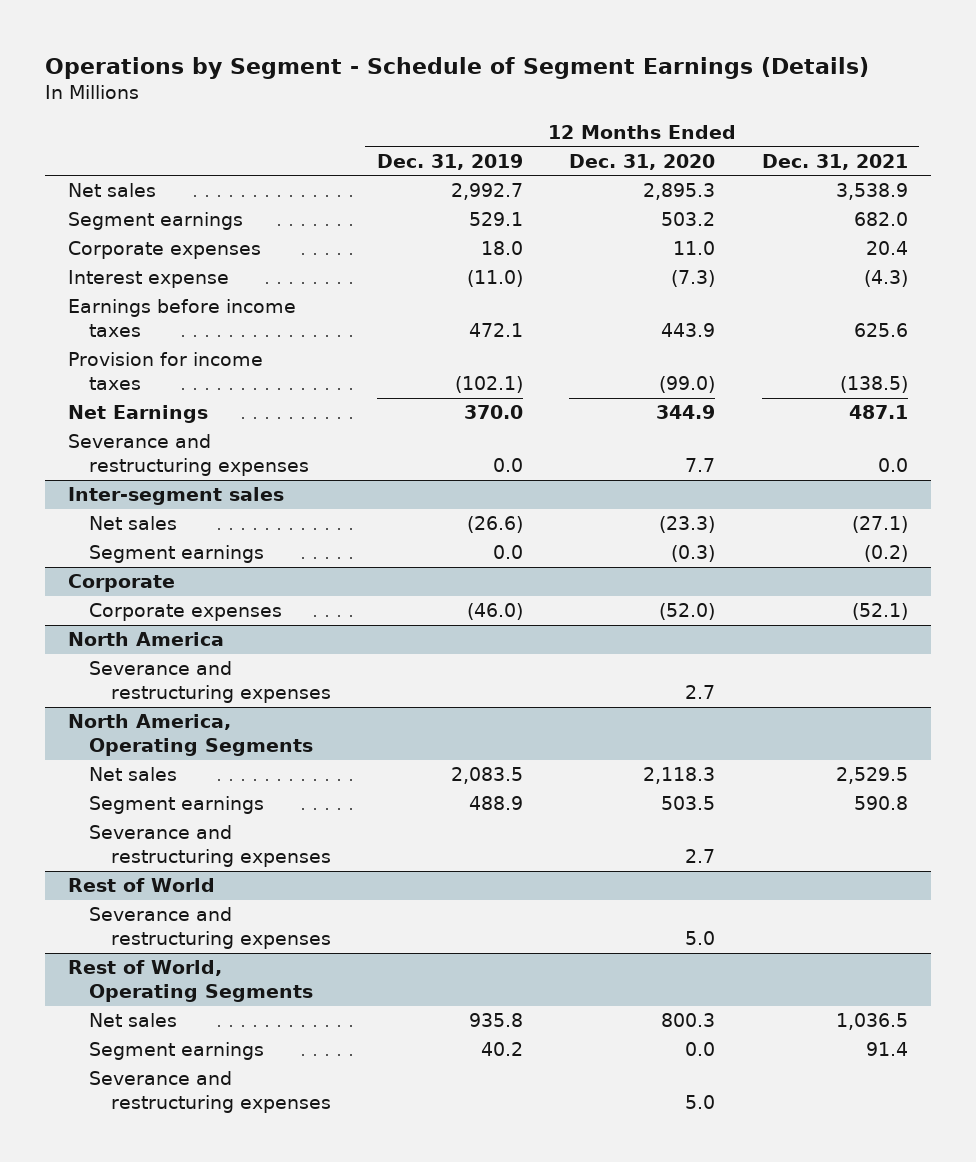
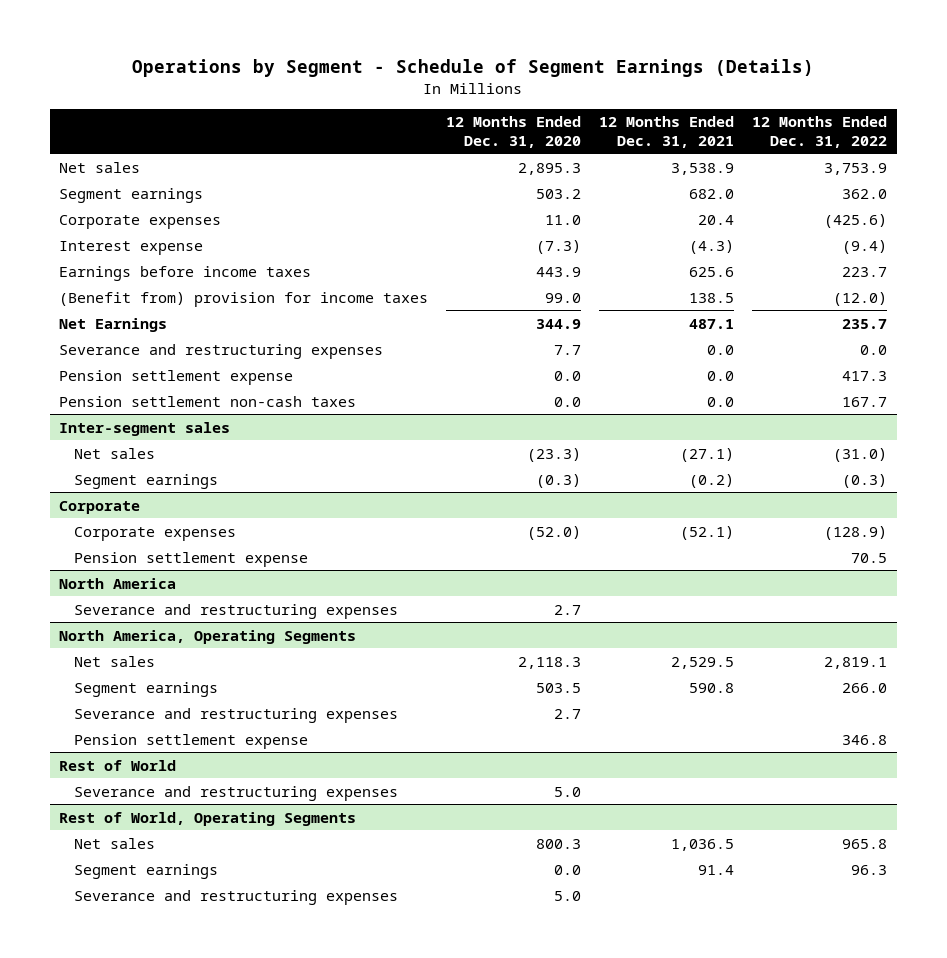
- | 12 Months Ended Dec. 31, 2019 | 12 Months Ended Dec. 31, 2020 | 12 Months Ended Dec. 31, 2021
+ | 12 Months Ended Dec. 31, 2020 | 12 Months Ended Dec. 31, 2021 | 12 Months Ended Dec. 31, 2022
- Provision for income taxes | (102.1) | (99.0) | (138.5)
+ (Benefit from) provision for income taxes | 99.0 | 138.5 | (12.0)
+ Pension settlement expense | 0.0 | 0.0 | 417.3
+ Pension settlement non-cash taxes | 0.0 | 0.0 | 167.7
@ Corporate
+ Pension settlement expense | | | 70.5
@ North America, Operating Segments
+ Pension settlement expense | | | 346.8

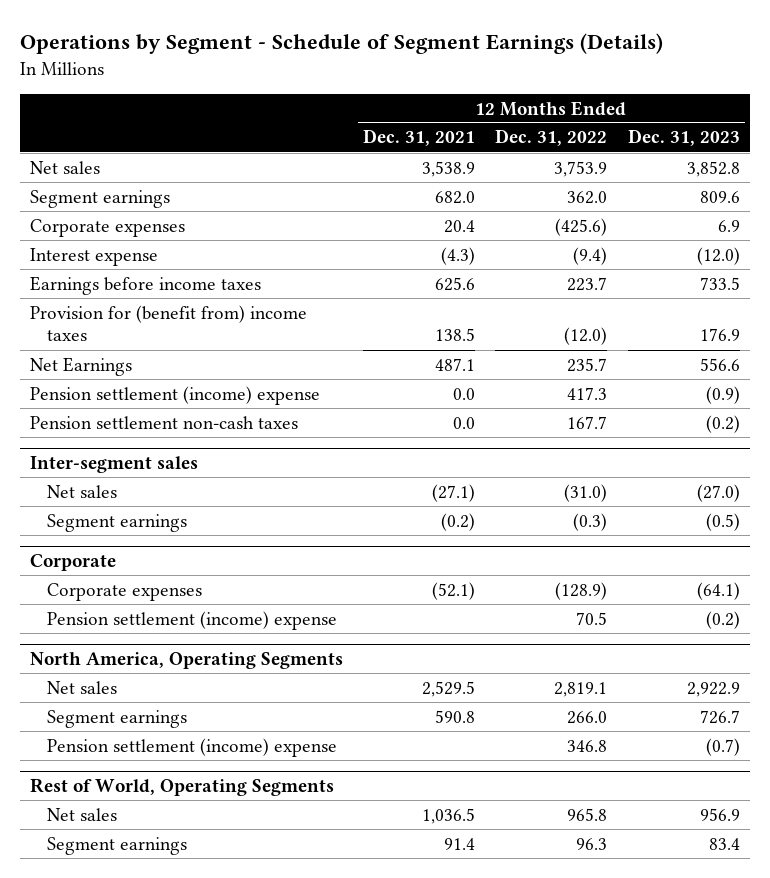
- | 12 Months Ended Dec. 31, 2020 | 12 Months Ended Dec. 31, 2021 | 12 Months Ended Dec. 31, 2022
+ | 12 Months Ended Dec. 31, 2021 | 12 Months Ended Dec. 31, 2022 | 12 Months Ended Dec. 31, 2023
- (Benefit from) provision for income taxes | 99.0 | 138.5 | (12.0)
+ Provision for (benefit from) income taxes | 138.5 | (12.0) | 176.9
- Severance and restructuring expenses | 7.7 | 0.0 | 0.0
- Pension settlement expense | 0.0 | 0.0 | 417.3
+ Pension settlement (income) expense | 0.0 | 417.3 | (0.9)
@ Corporate
- Pension settlement expense | | | 70.5
- North America
- Severance and restructuring expenses | 2.7 | |
@ Corporate
+ Pension settlement (income) expense | | 70.5 | (0.2)
@ North America, Operating Segments
- Severance and restructuring expenses | 2.7 | |
- Pension settlement expense | | | 346.8
- Rest of World
- Severance and restructuring expenses | 5.0 | |
@ North America, Operating Segments
+ Pension settlement (income) expense | | 346.8 | (0.7)
@ Rest of World, Operating Segments
- Severance and restructuring expenses | 5.0 | |

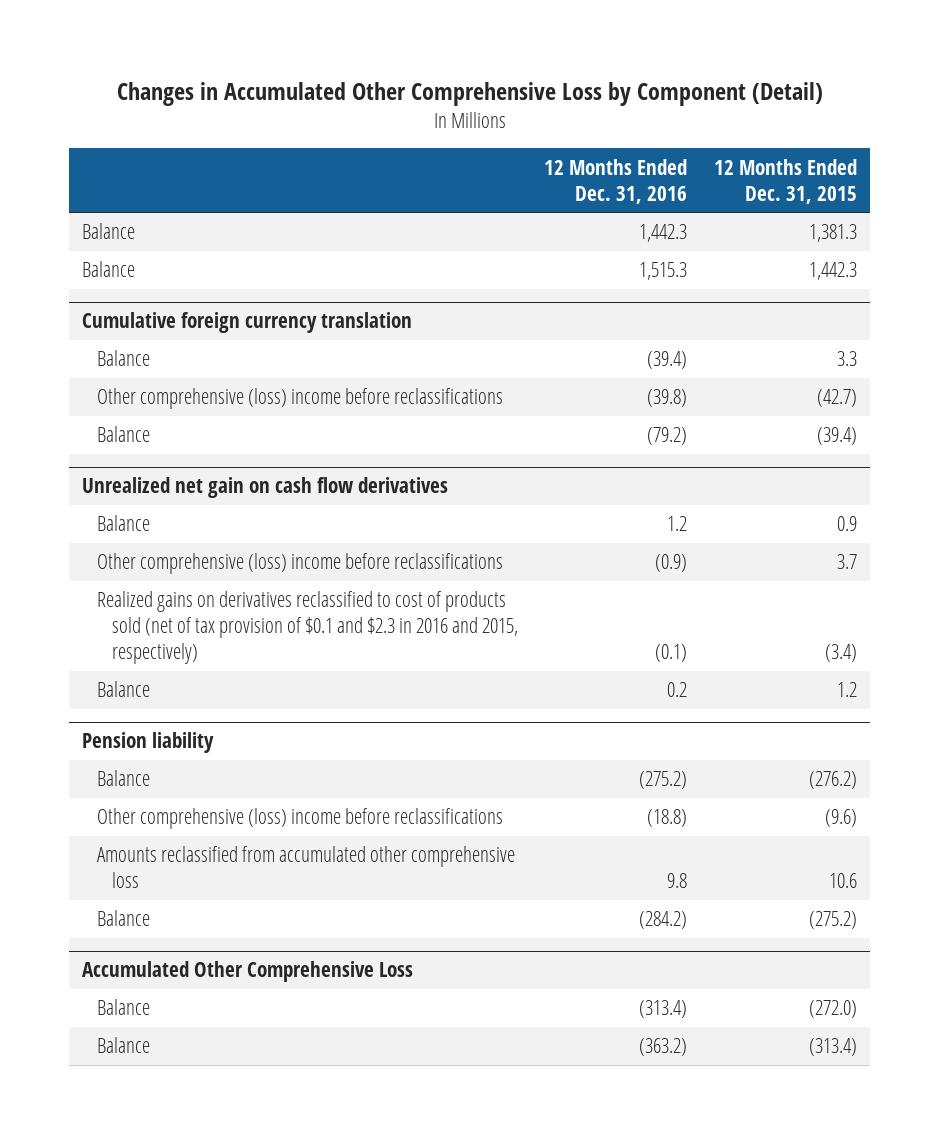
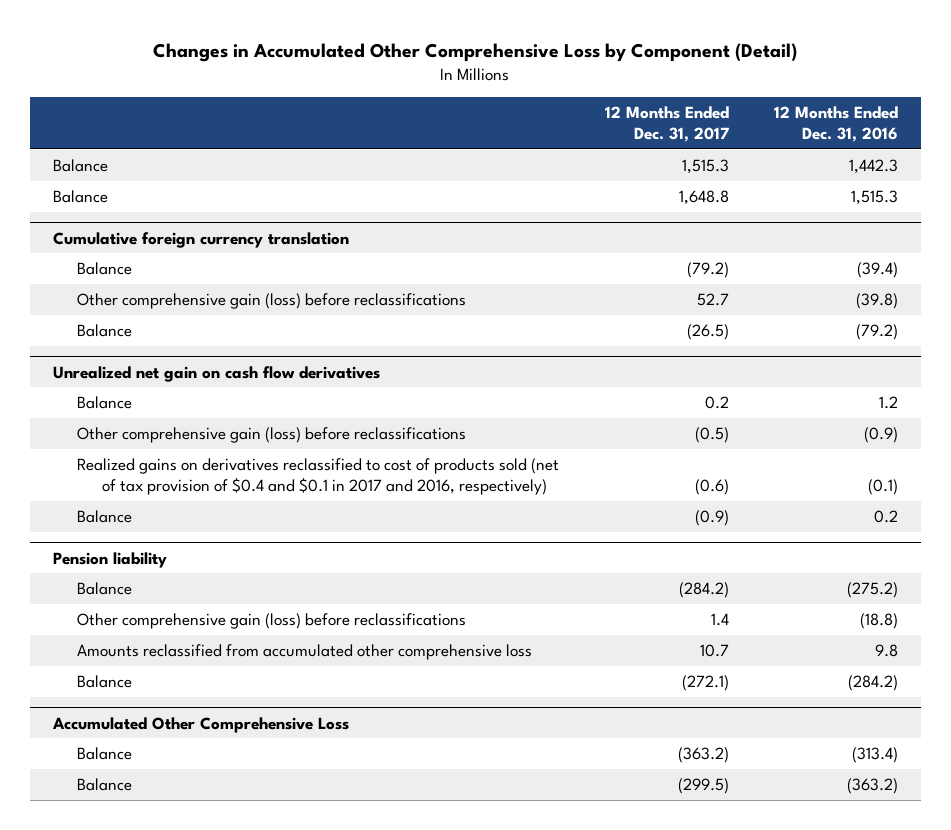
- | 12 Months Ended Dec. 31, 2016 | 12 Months Ended Dec. 31, 2015
+ | 12 Months Ended Dec. 31, 2017 | 12 Months Ended Dec. 31, 2016
@ Cumulative foreign currency translation
- Other comprehensive (loss) income before reclassifications | (39.8) | (42.7)
+ Other comprehensive gain (loss) before reclassifications | 52.7 | (39.8)
@ Unrealized net gain on cash flow derivatives
- Other comprehensive (loss) income before reclassifications | (0.9) | 3.7
- Realized gains on derivatives reclassified to cost of products sold (net of tax provision of $0.1 and $2.3 in 2016 and 2015, respectively) | (0.1) | (3.4)
+ Other comprehensive gain (loss) before reclassifications | (0.5) | (0.9)
+ Realized gains on derivatives reclassified to cost of products sold (net of tax provision of $0.4 and $0.1 in 2017 and 2016, respectively) | (0.6) | (0.1)
@ Pension liability
- Other comprehensive (loss) income before reclassifications | (18.8) | (9.6)
+ Other comprehensive gain (loss) before reclassifications | 1.4 | (18.8)

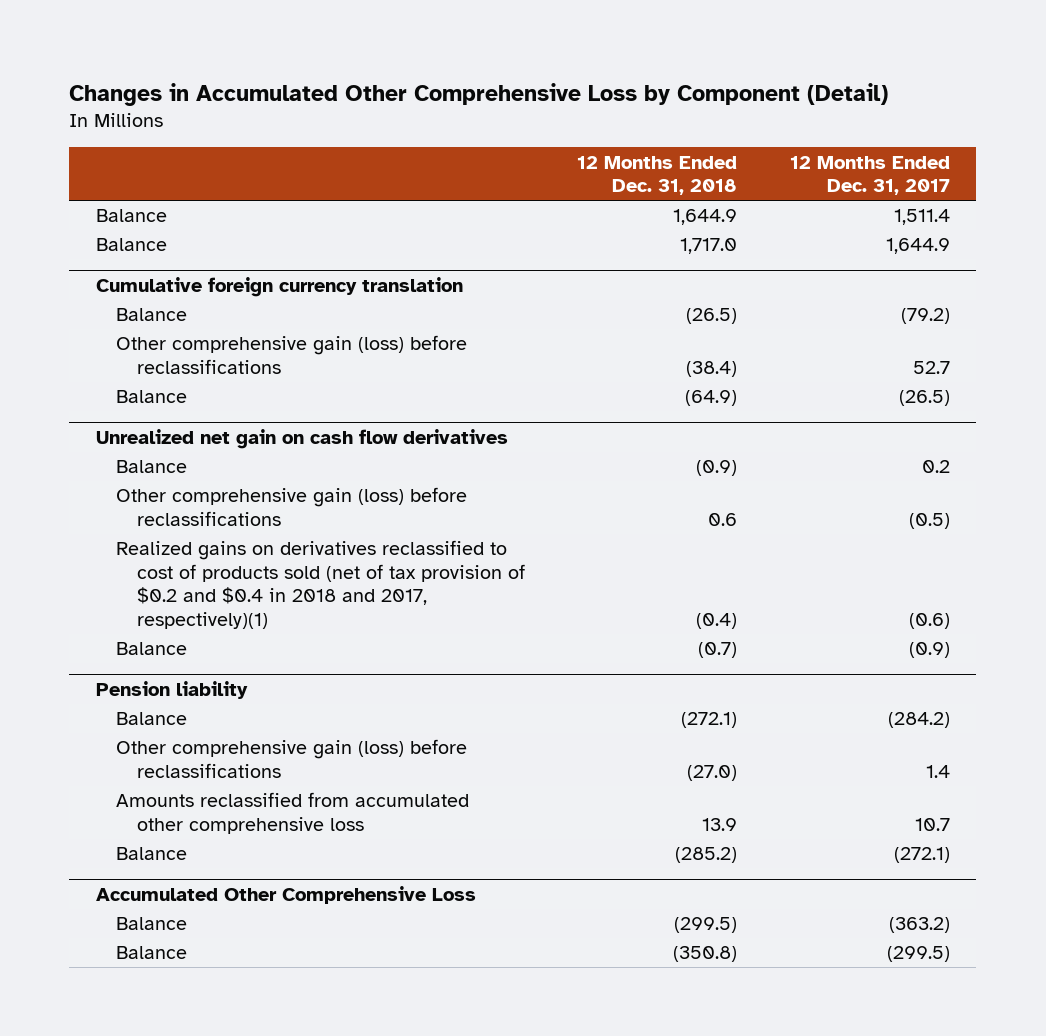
- | 12 Months Ended Dec. 31, 2017 | 12 Months Ended Dec. 31, 2016
+ | 12 Months Ended Dec. 31, 2018 | 12 Months Ended Dec. 31, 2017
- Balance | 1,515.3 | 1,442.3
- Balance | 1,648.8 | 1,515.3
+ Balance | 1,644.9 | 1,511.4
+ Balance | 1,717.0 | 1,644.9
@ Unrealized net gain on cash flow derivatives
- Realized gains on derivatives reclassified to cost of products sold (net of tax provision of $0.4 and $0.1 in 2017 and 2016, respectively) | (0.6) | (0.1)
+ Realized gains on derivatives reclassified to cost of products sold (net of tax provision of $0.2 and $0.4 in 2018 and 2017, respectively)(1) | (0.4) | (0.6)

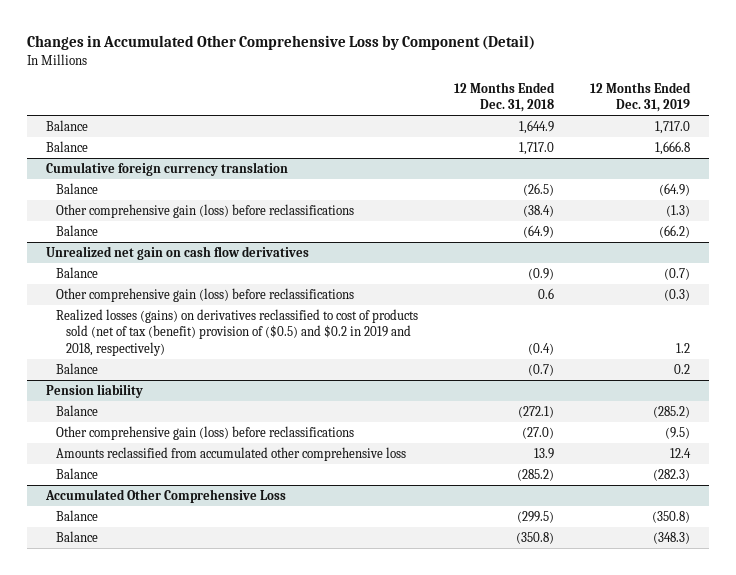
- | 12 Months Ended Dec. 31, 2018 | 12 Months Ended Dec. 31, 2017
+ | 12 Months Ended Dec. 31, 2018 | 12 Months Ended Dec. 31, 2019
@ Unrealized net gain on cash flow derivatives
- Realized gains on derivatives reclassified to cost of products sold (net of tax provision of $0.2 and $0.4 in 2018 and 2017, respectively)(1) | (0.4) | (0.6)
+ Realized losses (gains) on derivatives reclassified to cost of products sold (net of tax (benefit) provision of ($0.5) and $0.2 in 2019 and 2018, respectively) | (0.4) | 1.2

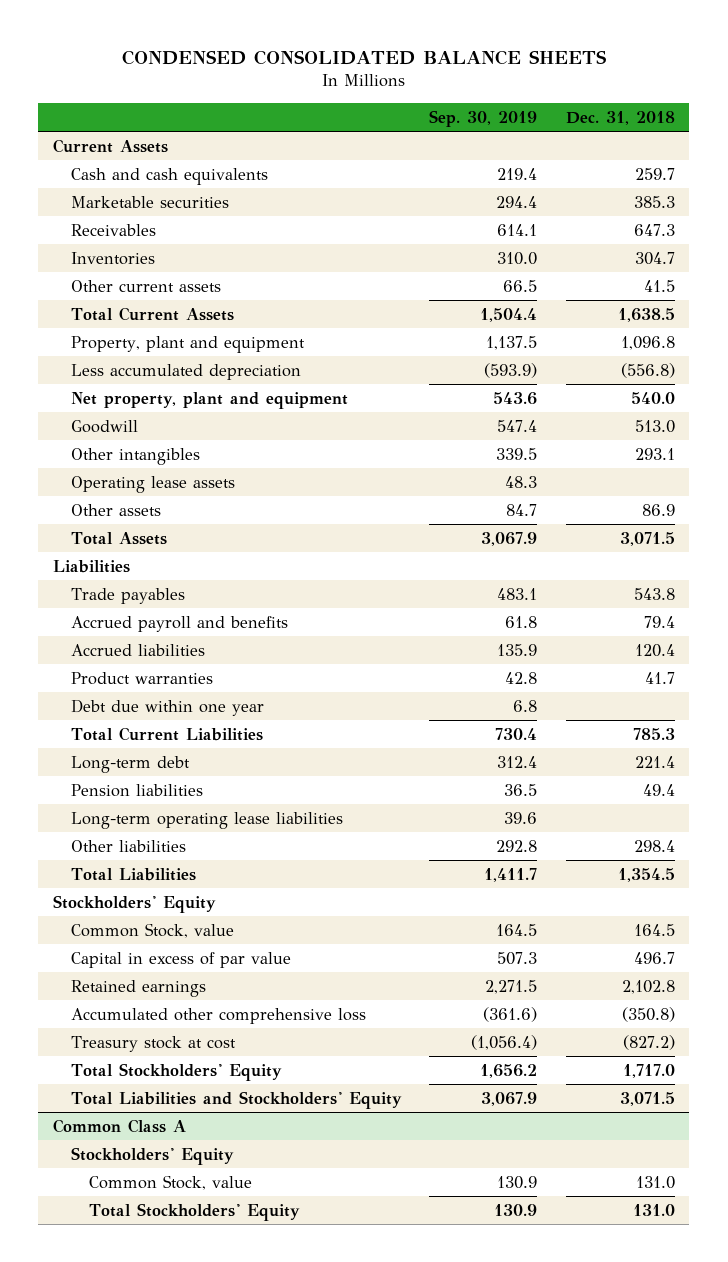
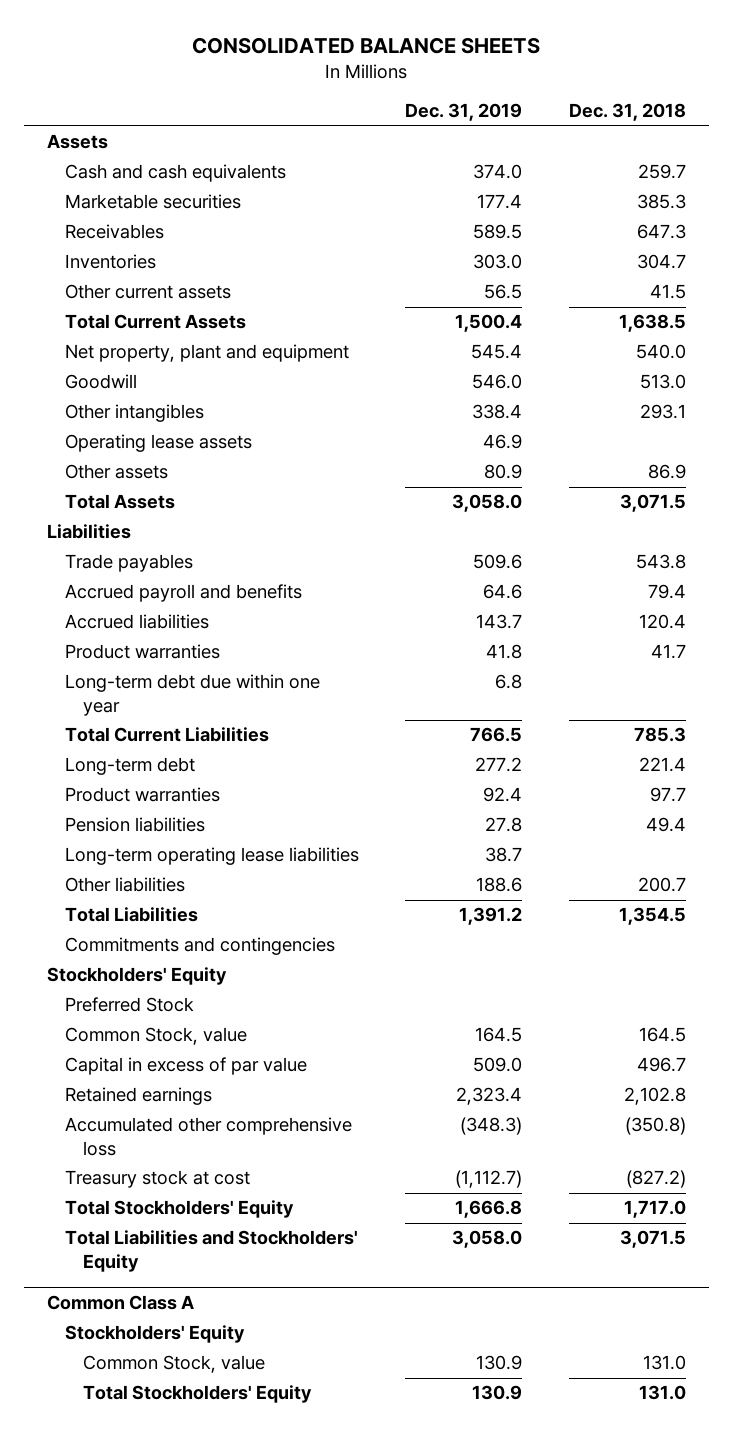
- CONDENSED CONSOLIDATED BALANCE SHEETS
+ CONSOLIDATED BALANCE SHEETS
- | Sep. 30, 2019 | Dec. 31, 2018
+ | Dec. 31, 2019 | Dec. 31, 2018
- Current Assets
+ Assets
- Property, plant and equipment | 1,137.5 | 1,096.8
- Less accumulated depreciation | (593.9) | (556.8)
- Debt due within one year | 6.8 |
+ Long-term debt due within one year | 6.8 |
+ Product warranties | 92.4 | 97.7
- Other liabilities | 292.8 | 298.4
+ Other liabilities | 188.6 | 200.7
+ Commitments and contingencies
+ Preferred Stock

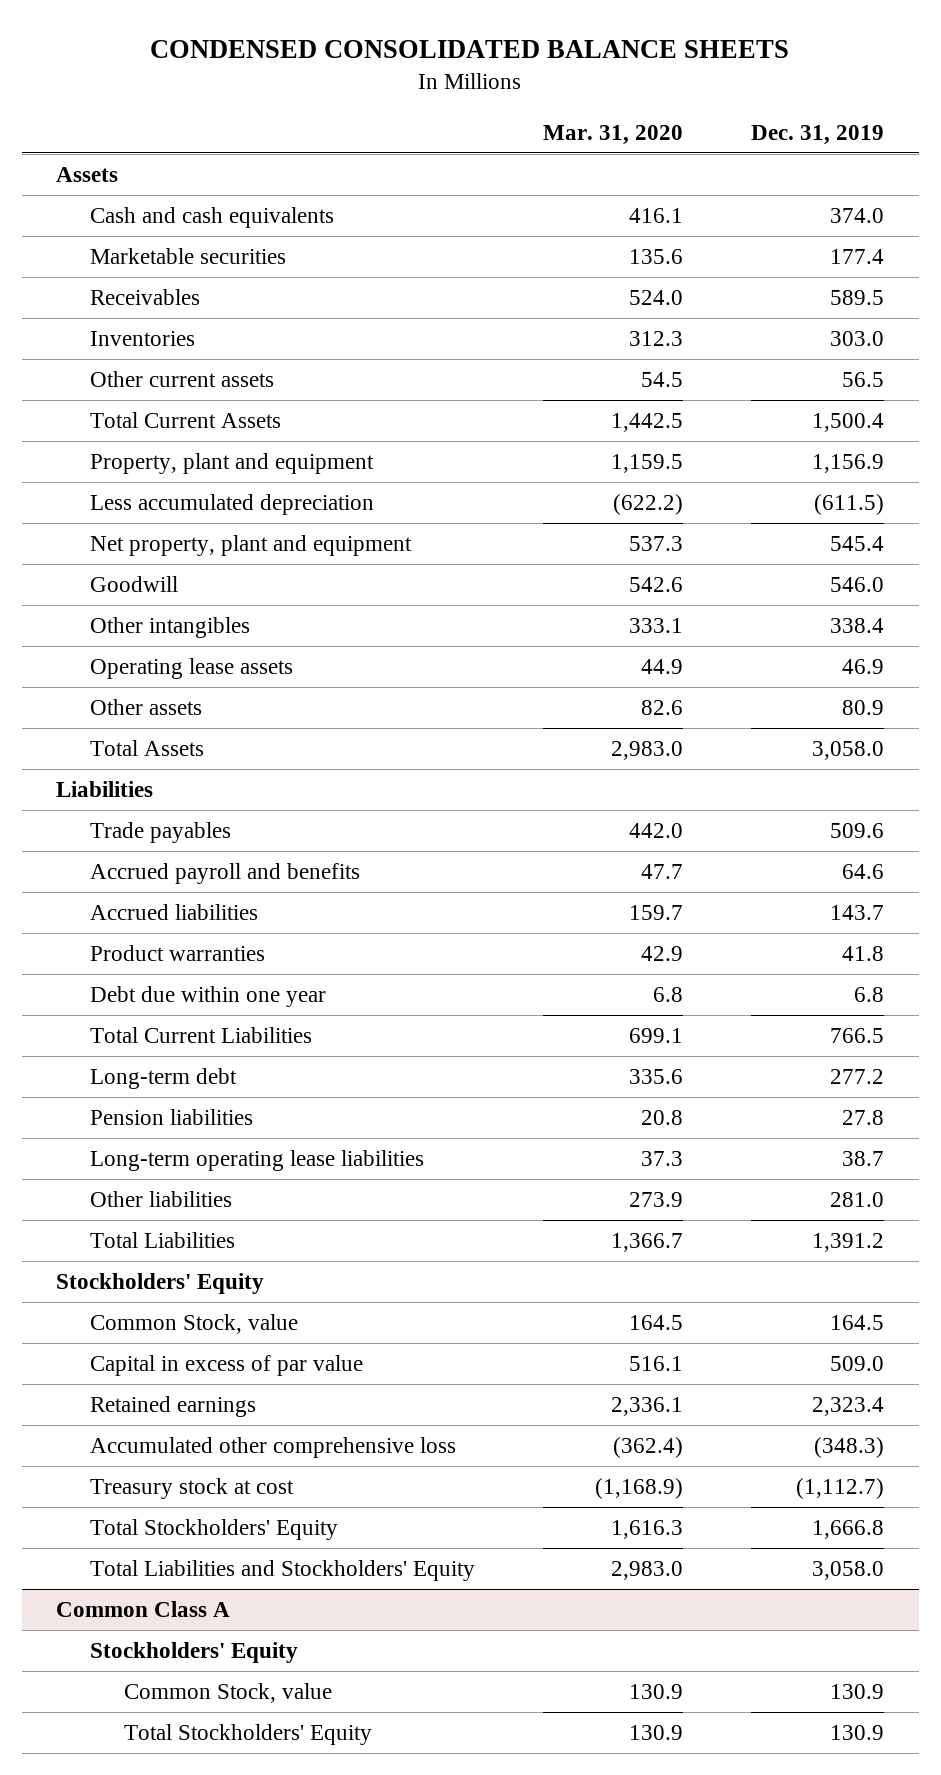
- CONSOLIDATED BALANCE SHEETS
+ CONDENSED CONSOLIDATED BALANCE SHEETS
- | Dec. 31, 2019 | Dec. 31, 2018
+ | Mar. 31, 2020 | Dec. 31, 2019
+ Property, plant and equipment | 1,159.5 | 1,156.9
+ Less accumulated depreciation | (622.2) | (611.5)
- Long-term debt due within one year | 6.8 |
+ Debt due within one year | 6.8 | 6.8
- Product warranties | 92.4 | 97.7
- Other liabilities | 188.6 | 200.7
+ Other liabilities | 273.9 | 281.0
- Commitments and contingencies
- Preferred Stock

